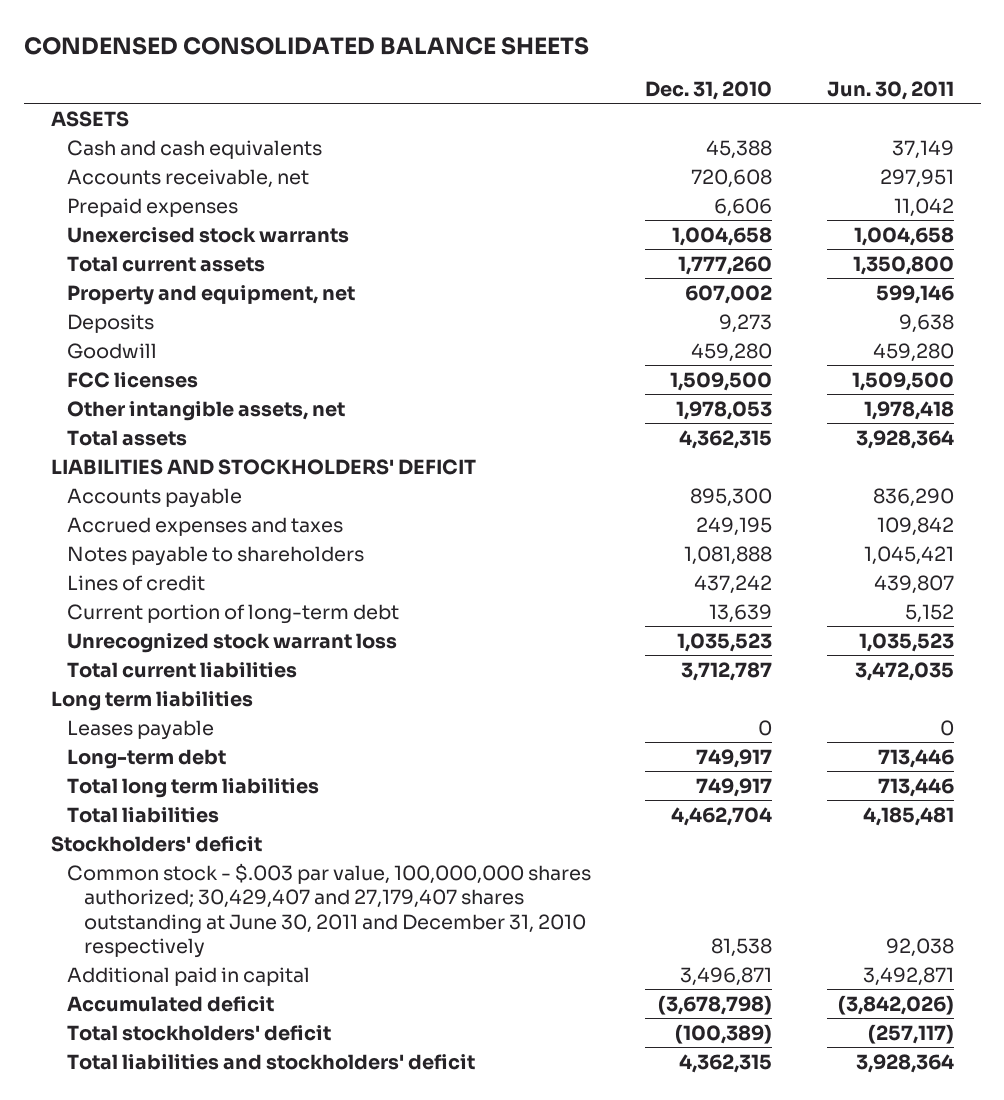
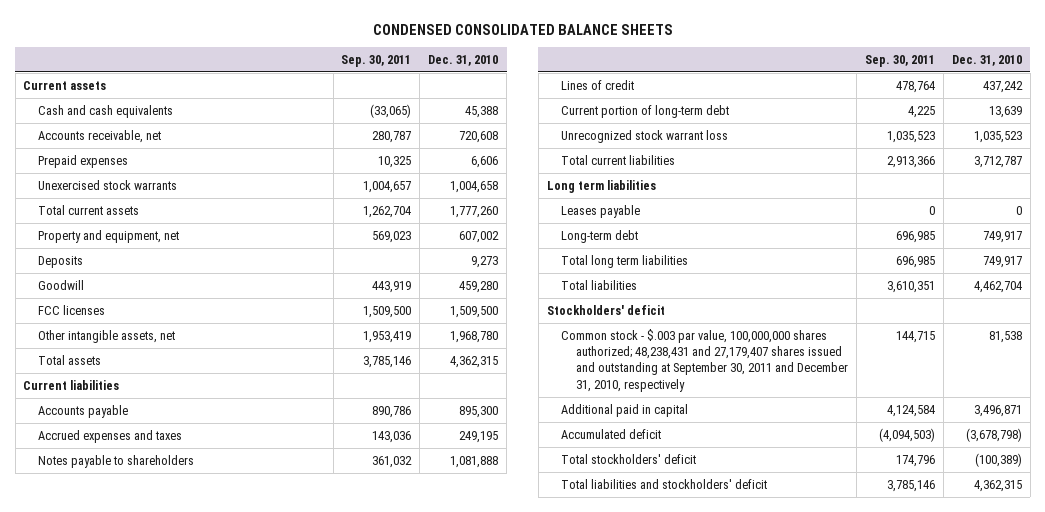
- | Dec. 31, 2010 | Jun. 30, 2011
+ | Sep. 30, 2011 | Dec. 31, 2010
- ASSETS
+ Current assets
- Other intangible assets, net | 1,978,053 | 1,978,418
+ Other intangible assets, net | 1,953,419 | 1,968,780
- LIABILITIES AND STOCKHOLDERS' DEFICIT
+ Current liabilities
- Common stock - $.003 par value, 100,000,000 shares authorized; 30,429,407 and 27,179,407 shares outstanding at June 30, 2011 and December 31, 2010 respectively | 81,538 | 92,038
+ Common stock - $.003 par value, 100,000,000 shares authorized; 48,238,431 and 27,179,407 shares issued and outstanding at September 30, 2011 and December 31, 2010, respectively | 144,715 | 81,538

